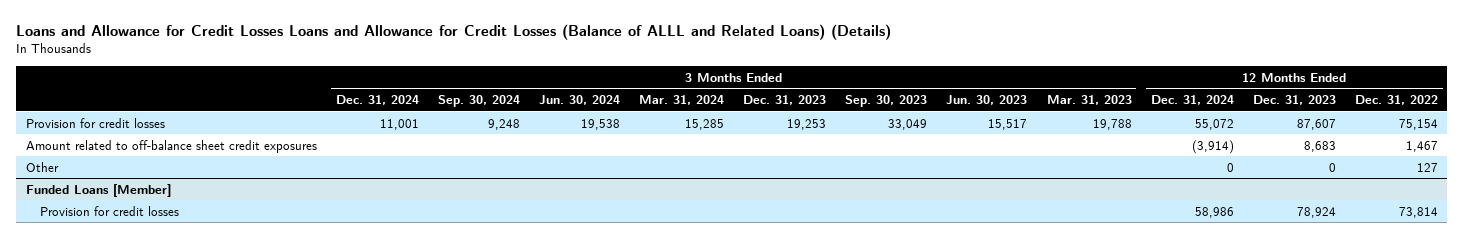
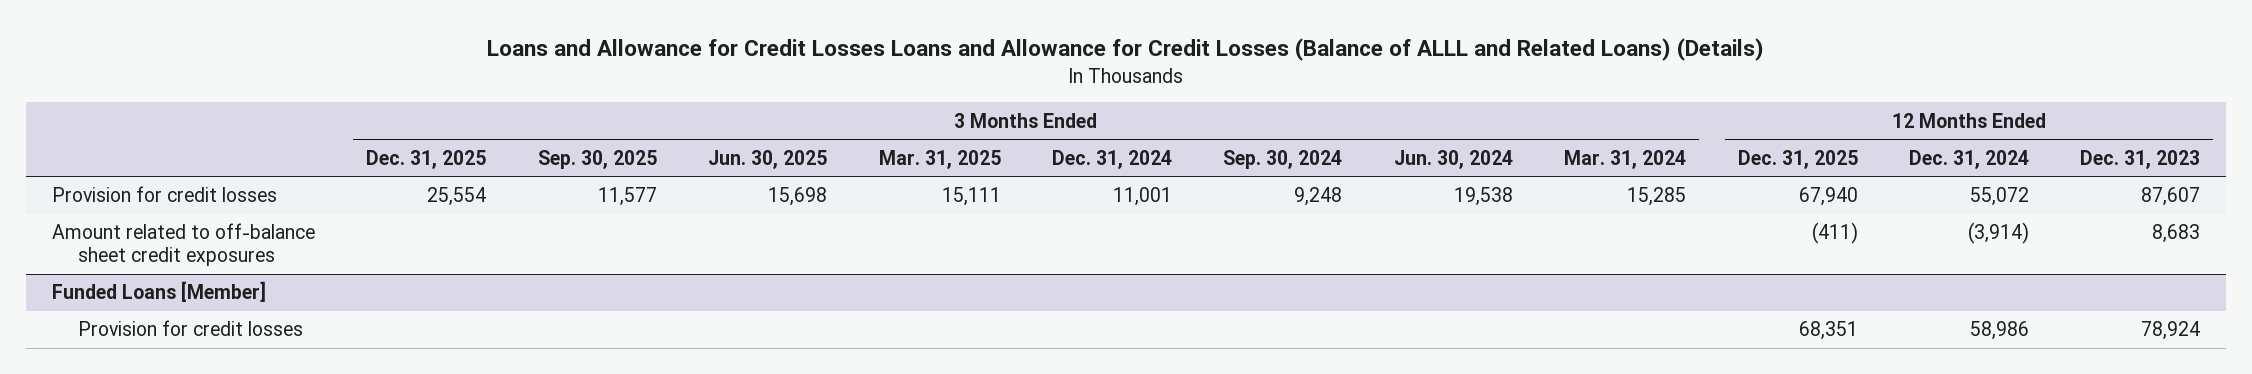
- | 3 Months Ended Dec. 31, 2024 | 3 Months Ended Sep. 30, 2024 | 3 Months Ended Jun. 30, 2024 | 3 Months Ended Mar. 31, 2024 | 3 Months Ended Dec. 31, 2023 | 3 Months Ended Sep. 30, 2023 | 3 Months Ended Jun. 30, 2023 | 3 Months Ended Mar. 31, 2023 | 12 Months Ended Dec. 31, 2024 | 12 Months Ended Dec. 31, 2023 | 12 Months Ended Dec. 31, 2022
+ | 3 Months Ended Dec. 31, 2025 | 3 Months Ended Sep. 30, 2025 | 3 Months Ended Jun. 30, 2025 | 3 Months Ended Mar. 31, 2025 | 3 Months Ended Dec. 31, 2024 | 3 Months Ended Sep. 30, 2024 | 3 Months Ended Jun. 30, 2024 | 3 Months Ended Mar. 31, 2024 | 12 Months Ended Dec. 31, 2025 | 12 Months Ended Dec. 31, 2024 | 12 Months Ended Dec. 31, 2023
- Other | | | | | | | | | 0 | 0 | 127

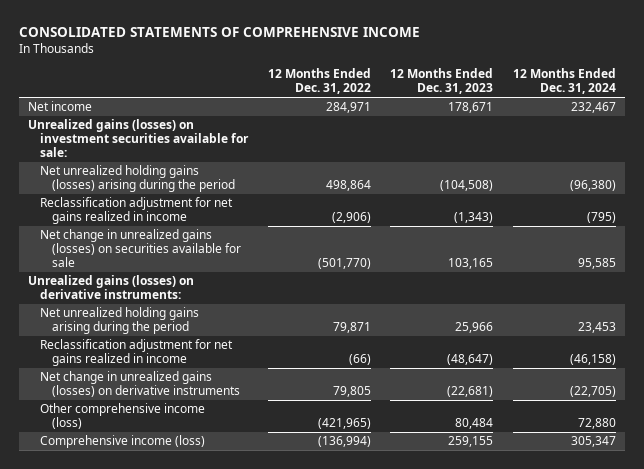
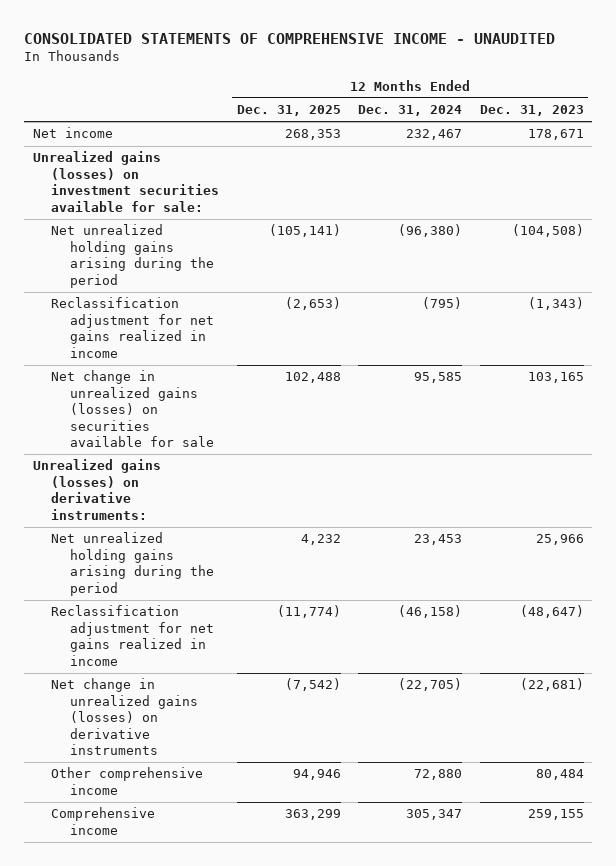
- CONSOLIDATED STATEMENTS OF COMPREHENSIVE INCOME
+ CONSOLIDATED STATEMENTS OF COMPREHENSIVE INCOME - UNAUDITED
- | 12 Months Ended Dec. 31, 2022 | 12 Months Ended Dec. 31, 2023 | 12 Months Ended Dec. 31, 2024
+ | 12 Months Ended Dec. 31, 2025 | 12 Months Ended Dec. 31, 2024 | 12 Months Ended Dec. 31, 2023
- Net unrealized holding gains (losses) arising during the period | 498,864 | (104,508) | (96,380)
+ Net unrealized holding gains arising during the period | (105,141) | (96,380) | (104,508)
- Other comprehensive income (loss) | (421,965) | 80,484 | 72,880
- Comprehensive income (loss) | (136,994) | 259,155 | 305,347
+ Other comprehensive income | 94,946 | 72,880 | 80,484
+ Comprehensive income | 363,299 | 305,347 | 259,155

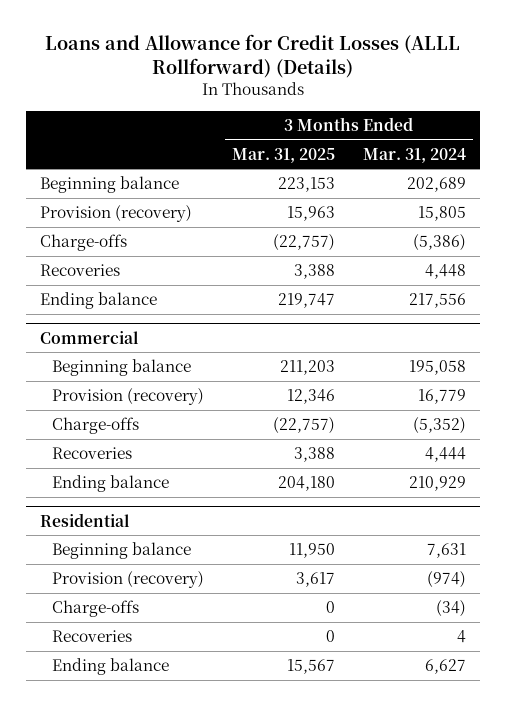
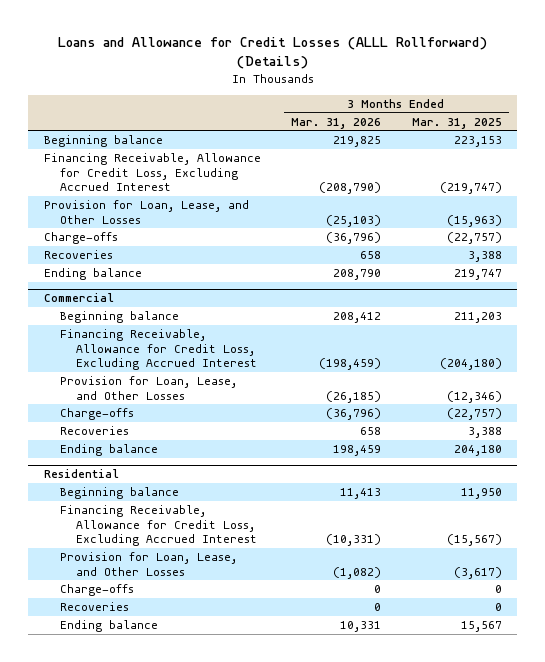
- | 3 Months Ended Mar. 31, 2025 | 3 Months Ended Mar. 31, 2024
+ | 3 Months Ended Mar. 31, 2026 | 3 Months Ended Mar. 31, 2025
- Provision (recovery) | 15,963 | 15,805
+ Financing Receivable, Allowance for Credit Loss, Excluding Accrued Interest | (208,790) | (219,747)
+ Provision for Loan, Lease, and Other Losses | (25,103) | (15,963)
@ Commercial
- Provision (recovery) | 12,346 | 16,779
+ Financing Receivable, Allowance for Credit Loss, Excluding Accrued Interest | (198,459) | (204,180)
+ Provision for Loan, Lease, and Other Losses | (26,185) | (12,346)
@ Residential
- Provision (recovery) | 3,617 | (974)
+ Financing Receivable, Allowance for Credit Loss, Excluding Accrued Interest | (10,331) | (15,567)
+ Provision for Loan, Lease, and Other Losses | (1,082) | (3,617)

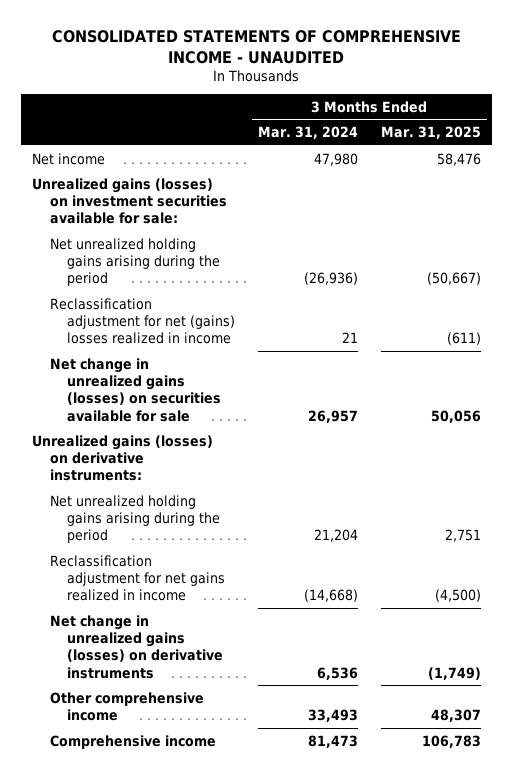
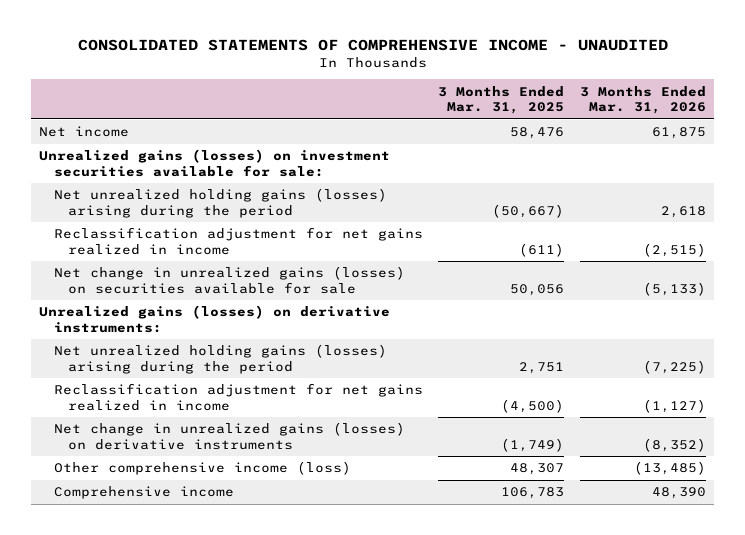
- | 3 Months Ended Mar. 31, 2024 | 3 Months Ended Mar. 31, 2025
+ | 3 Months Ended Mar. 31, 2025 | 3 Months Ended Mar. 31, 2026
- Net unrealized holding gains arising during the period | (26,936) | (50,667)
- Reclassification adjustment for net (gains) losses realized in income | 21 | (611)
+ Net unrealized holding gains (losses) arising during the period | (50,667) | 2,618
+ Reclassification adjustment for net gains realized in income | (611) | (2,515)
- Net unrealized holding gains arising during the period | 21,204 | 2,751
+ Net unrealized holding gains (losses) arising during the period | 2,751 | (7,225)
- Other comprehensive income | 33,493 | 48,307
+ Other comprehensive income (loss) | 48,307 | (13,485)

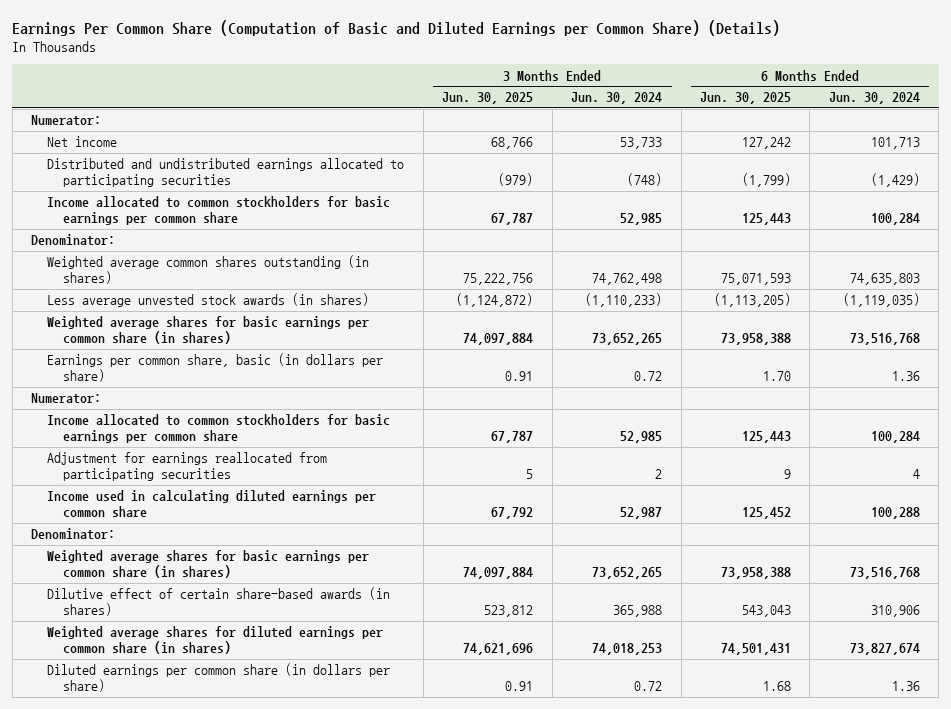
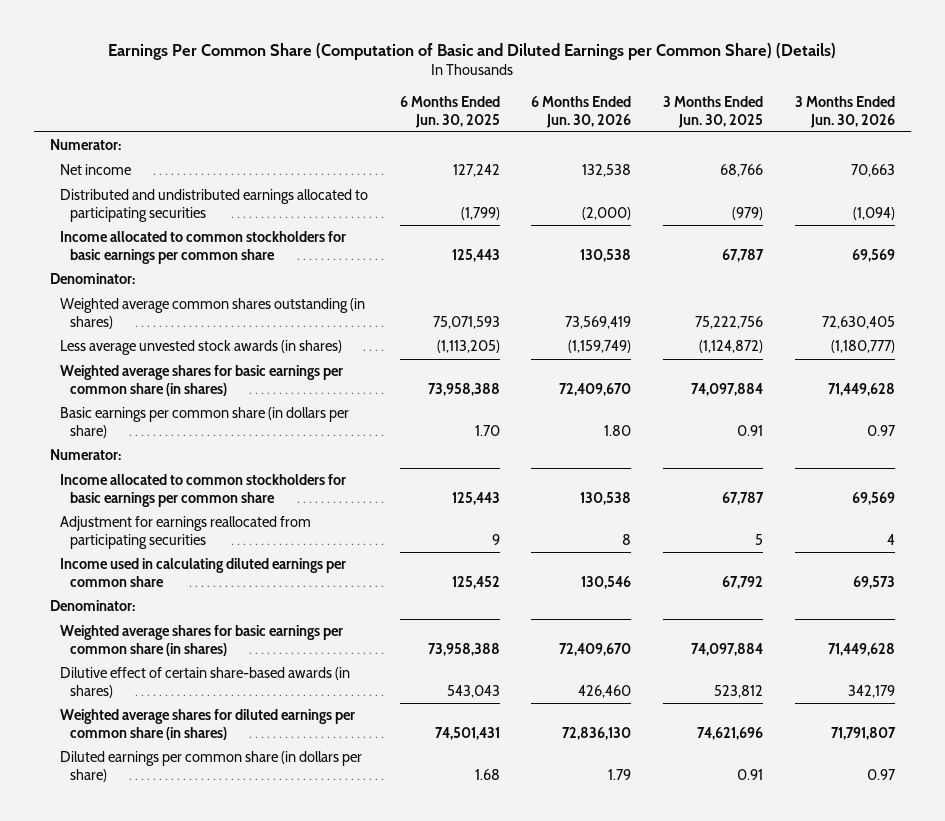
- | 3 Months Ended Jun. 30, 2025 | 3 Months Ended Jun. 30, 2024 | 6 Months Ended Jun. 30, 2025 | 6 Months Ended Jun. 30, 2024
+ | 6 Months Ended Jun. 30, 2025 | 6 Months Ended Jun. 30, 2026 | 3 Months Ended Jun. 30, 2025 | 3 Months Ended Jun. 30, 2026
- Earnings per common share, basic (in dollars per share) | 0.91 | 0.72 | 1.70 | 1.36
+ Basic earnings per common share (in dollars per share) | 1.70 | 1.80 | 0.91 | 0.97

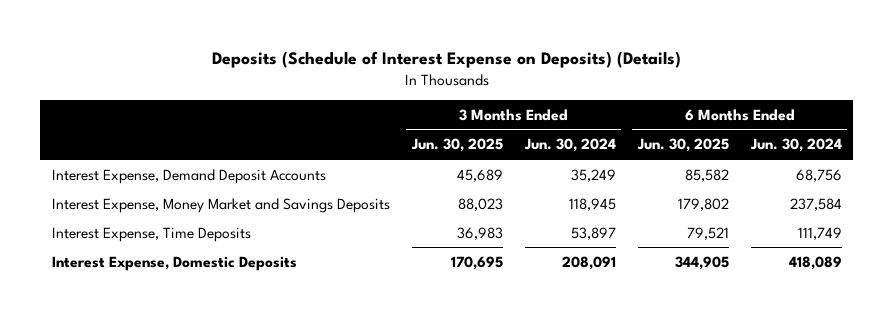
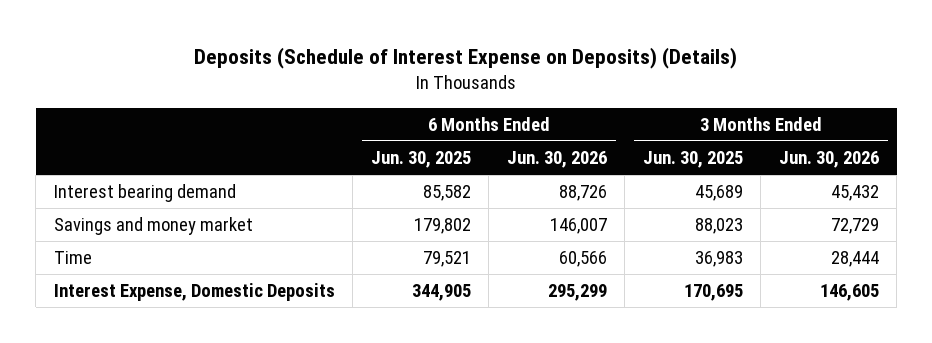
- | 3 Months Ended Jun. 30, 2025 | 3 Months Ended Jun. 30, 2024 | 6 Months Ended Jun. 30, 2025 | 6 Months Ended Jun. 30, 2024
+ | 6 Months Ended Jun. 30, 2025 | 6 Months Ended Jun. 30, 2026 | 3 Months Ended Jun. 30, 2025 | 3 Months Ended Jun. 30, 2026
- Interest Expense, Demand Deposit Accounts | 45,689 | 35,249 | 85,582 | 68,756
- Interest Expense, Money Market and Savings Deposits | 88,023 | 118,945 | 179,802 | 237,584
- Interest Expense, Time Deposits | 36,983 | 53,897 | 79,521 | 111,749
+ Interest bearing demand | 85,582 | 88,726 | 45,689 | 45,432
+ Savings and money market | 179,802 | 146,007 | 88,023 | 72,729
+ Time | 79,521 | 60,566 | 36,983 | 28,444

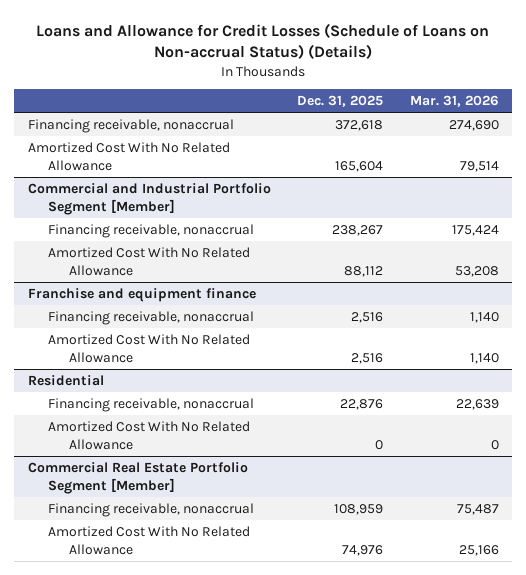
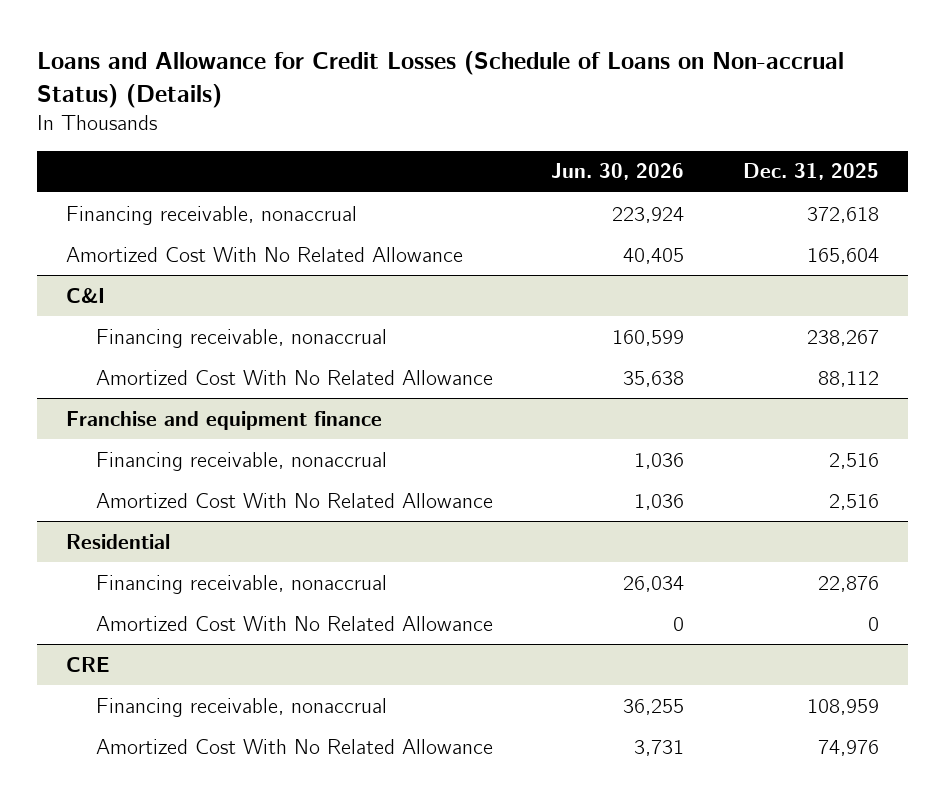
- | Dec. 31, 2025 | Mar. 31, 2026
+ | Jun. 30, 2026 | Dec. 31, 2025
- Commercial and Industrial Portfolio Segment [Member]
+ C&I
- Commercial Real Estate Portfolio Segment [Member]
+ CRE

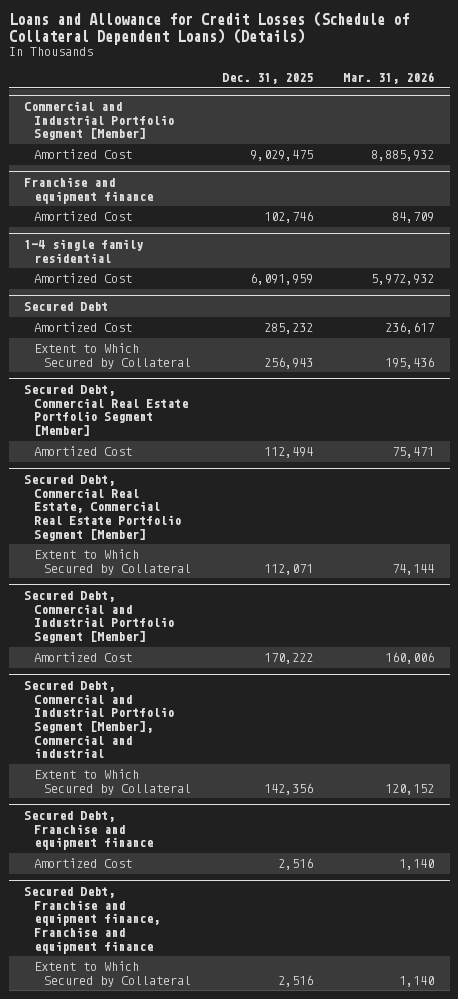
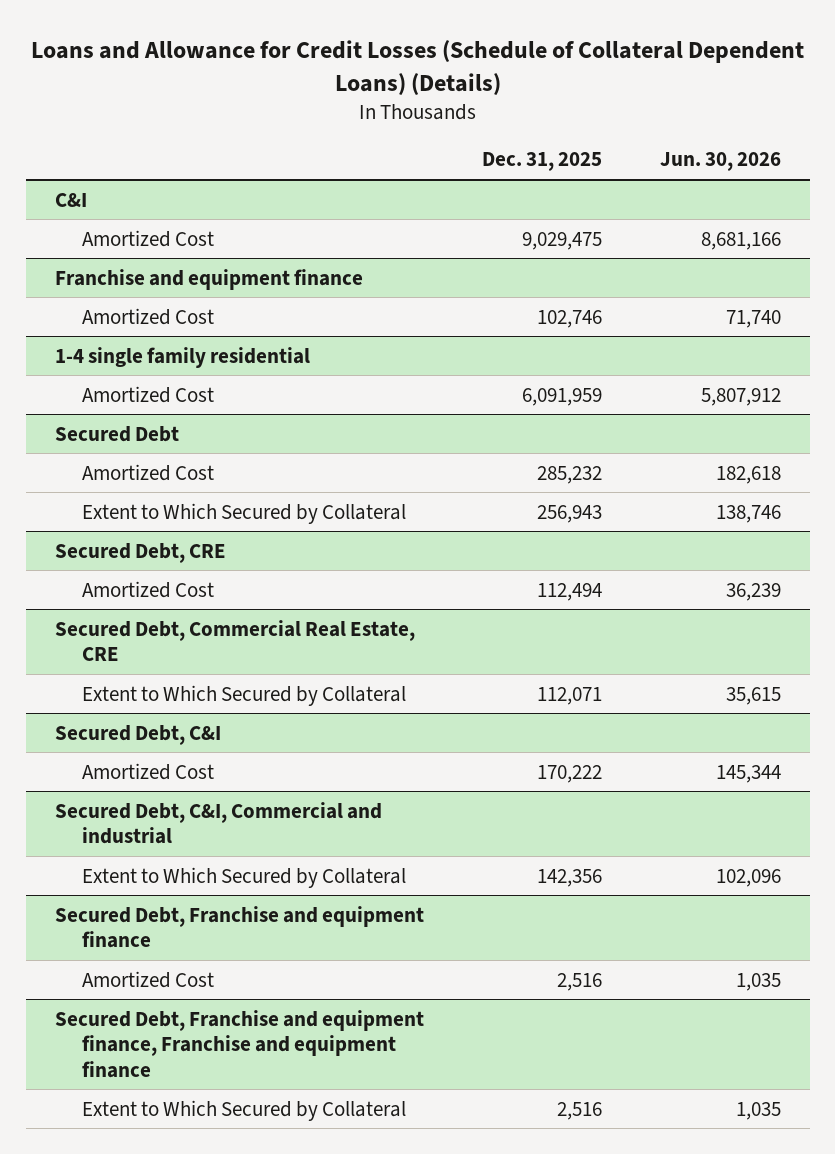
- | Dec. 31, 2025 | Mar. 31, 2026
+ | Dec. 31, 2025 | Jun. 30, 2026
- Commercial and Industrial Portfolio Segment [Member]
+ C&I
- Secured Debt, Commercial Real Estate Portfolio Segment [Member]
+ Secured Debt, CRE
- Secured Debt, Commercial Real Estate, Commercial Real Estate Portfolio Segment [Member]
+ Secured Debt, Commercial Real Estate, CRE
- Secured Debt, Commercial and Industrial Portfolio Segment [Member]
+ Secured Debt, C&I
- Secured Debt, Commercial and Industrial Portfolio Segment [Member], Commercial and industrial
+ Secured Debt, C&I, Commercial and industrial

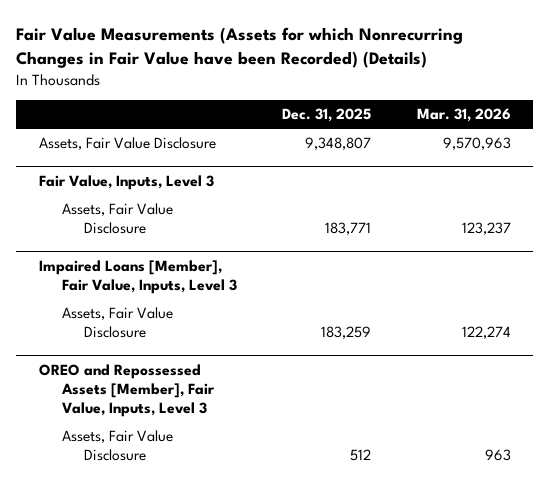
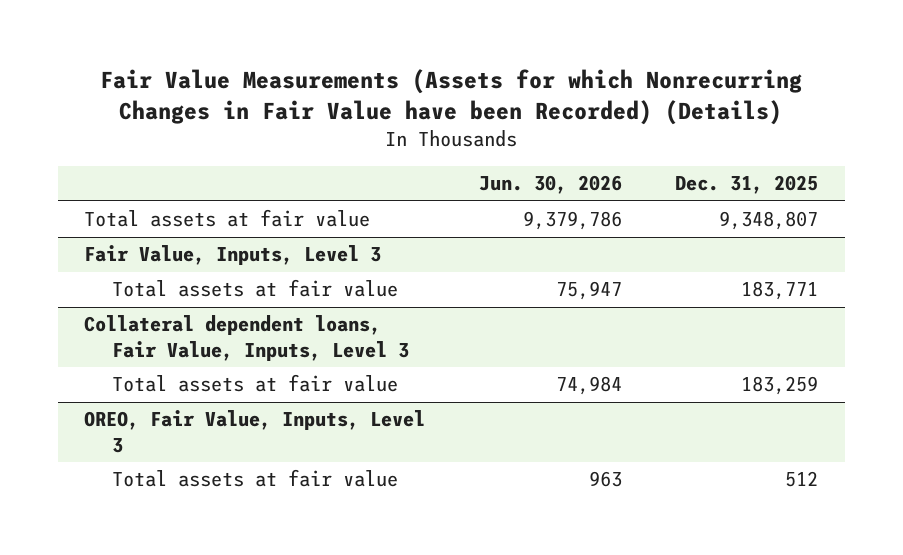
- | Dec. 31, 2025 | Mar. 31, 2026
+ | Jun. 30, 2026 | Dec. 31, 2025
- Assets, Fair Value Disclosure | 9,348,807 | 9,570,963
+ Total assets at fair value | 9,379,786 | 9,348,807
@ Fair Value, Inputs, Level 3
- Assets, Fair Value Disclosure | 183,771 | 123,237
- Impaired Loans [Member], Fair Value, Inputs, Level 3
- Assets, Fair Value Disclosure | 183,259 | 122,274
- OREO and Repossessed Assets [Member], Fair Value, Inputs, Level 3
- Assets, Fair Value Disclosure | 512 | 963
@ Fair Value, Inputs, Level 3
+ Total assets at fair value | 75,947 | 183,771
+ Collateral dependent loans, Fair Value, Inputs, Level 3
+ Total assets at fair value | 74,984 | 183,259
+ OREO, Fair Value, Inputs, Level 3
+ Total assets at fair value | 963 | 512

